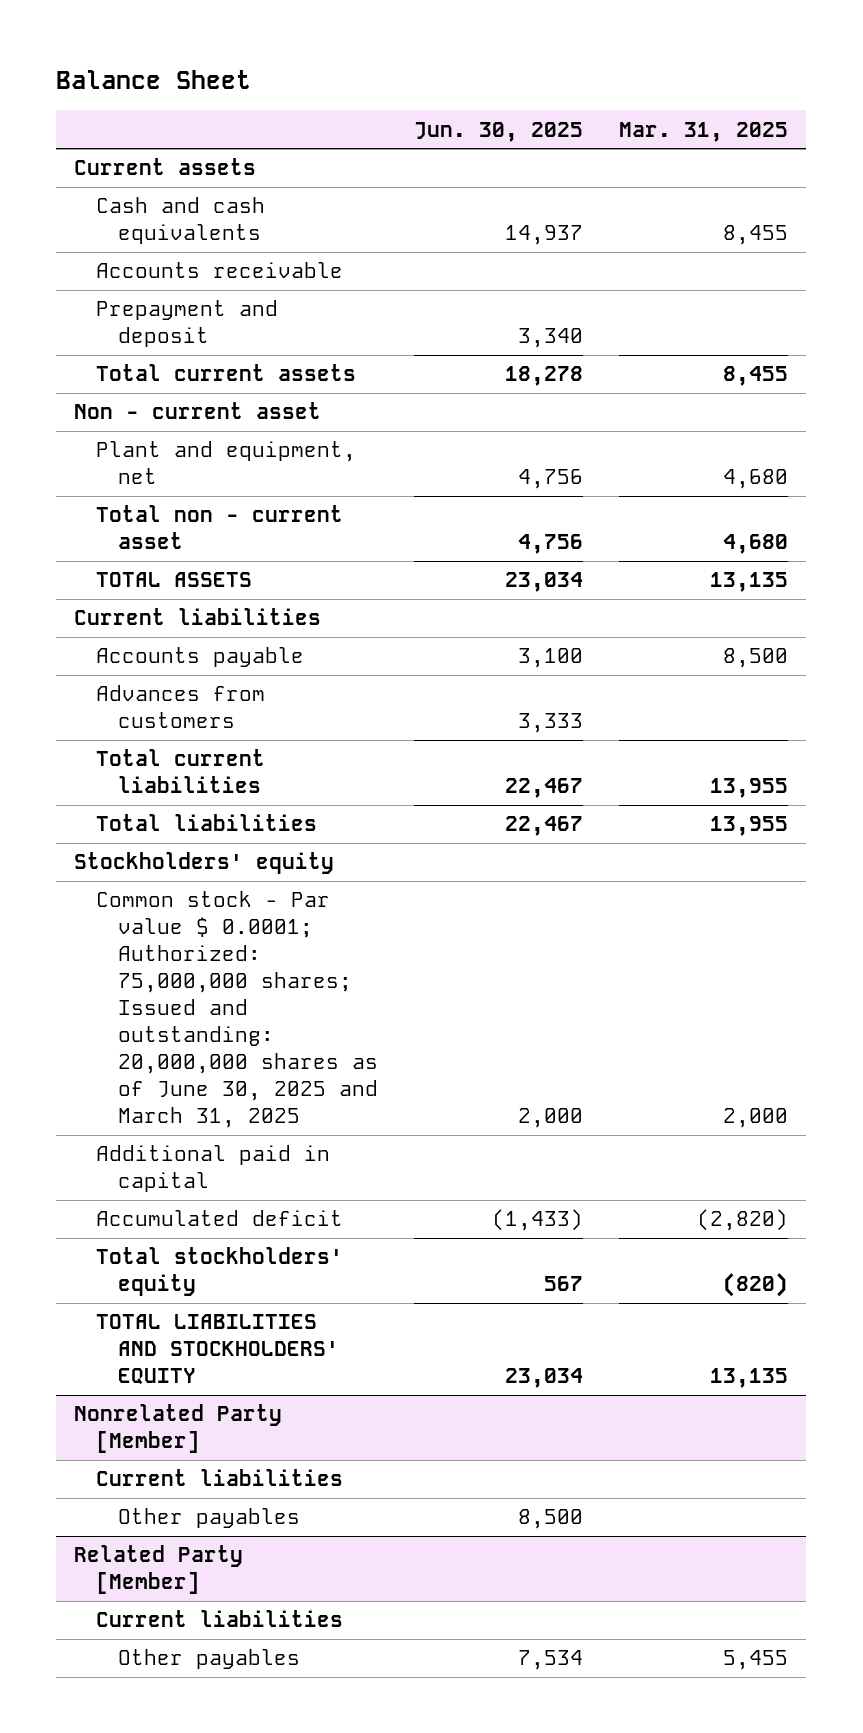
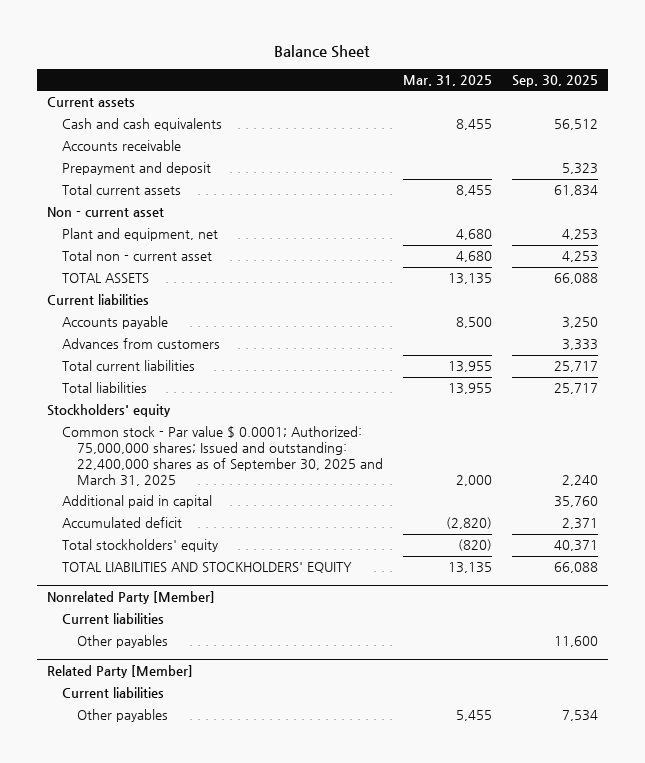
- | Jun. 30, 2025 | Mar. 31, 2025
+ | Mar. 31, 2025 | Sep. 30, 2025
- Common stock - Par value $ 0.0001; Authorized: 75,000,000 shares; Issued and outstanding: 20,000,000 shares as of June 30, 2025 and March 31, 2025 | 2,000 | 2,000
+ Common stock - Par value $ 0.0001; Authorized: 75,000,000 shares; Issued and outstanding: 22,400,000 shares as of September 30, 2025 and March 31, 2025 | 2,000 | 2,240

